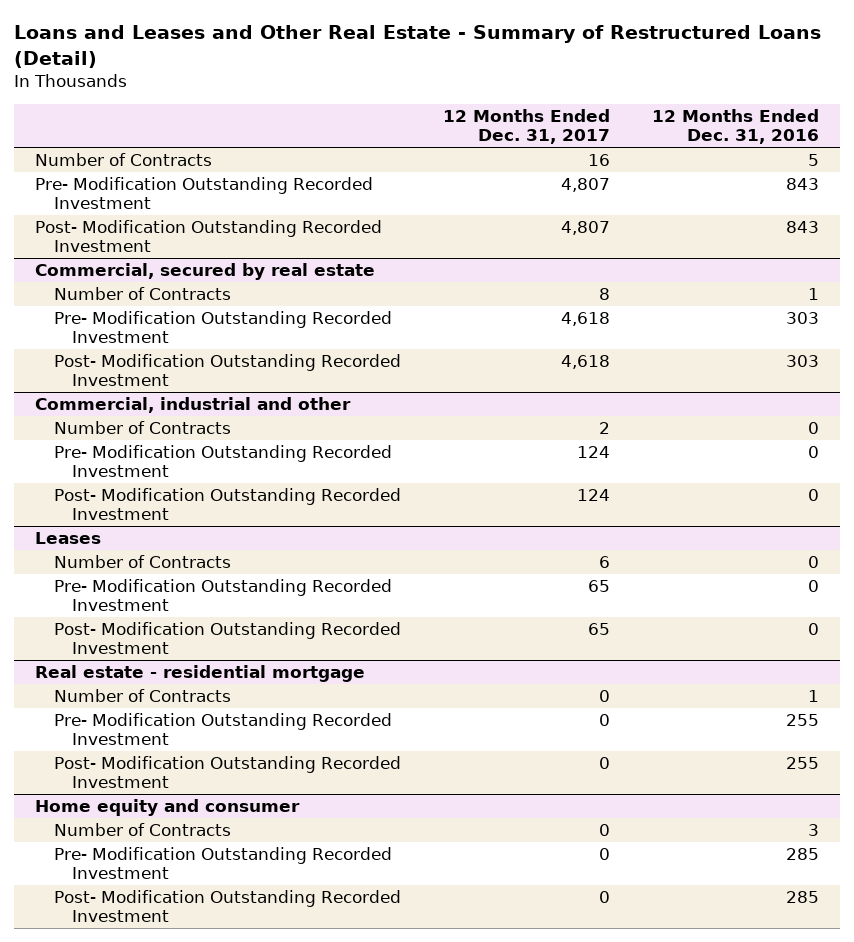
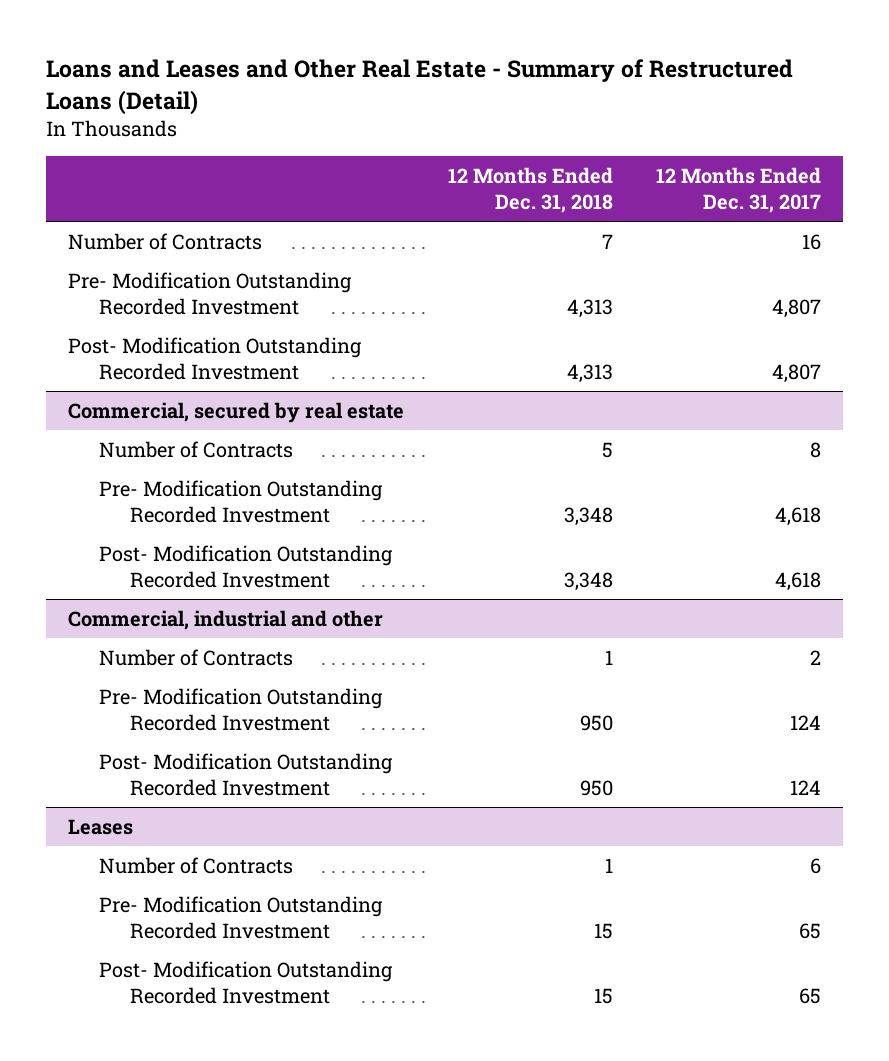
- | 12 Months Ended Dec. 31, 2017 | 12 Months Ended Dec. 31, 2016
+ | 12 Months Ended Dec. 31, 2018 | 12 Months Ended Dec. 31, 2017
- Real estate - residential mortgage
- Number of Contracts | 0 | 1
- Pre- Modification Outstanding Recorded Investment | 0 | 255
- Post- Modification Outstanding Recorded Investment | 0 | 255
- Home equity and consumer
- Number of Contracts | 0 | 3
- Pre- Modification Outstanding Recorded Investment | 0 | 285
- Post- Modification Outstanding Recorded Investment | 0 | 285

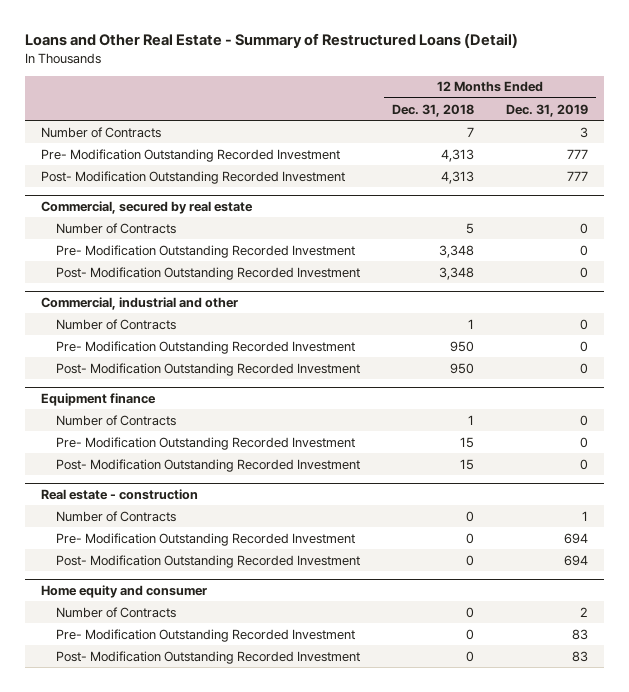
- Loans and Leases and Other Real Estate - Summary of Restructured Loans (Detail)
+ Loans and Other Real Estate - Summary of Restructured Loans (Detail)
- | 12 Months Ended Dec. 31, 2018 | 12 Months Ended Dec. 31, 2017
+ | 12 Months Ended Dec. 31, 2018 | 12 Months Ended Dec. 31, 2019
- Leases
+ Equipment finance
+ Real estate - construction
+ Number of Contracts | 0 | 1
+ Pre- Modification Outstanding Recorded Investment | 0 | 694
+ Post- Modification Outstanding Recorded Investment | 0 | 694
+ Home equity and consumer
+ Number of Contracts | 0 | 2
+ Pre- Modification Outstanding Recorded Investment | 0 | 83
+ Post- Modification Outstanding Recorded Investment | 0 | 83

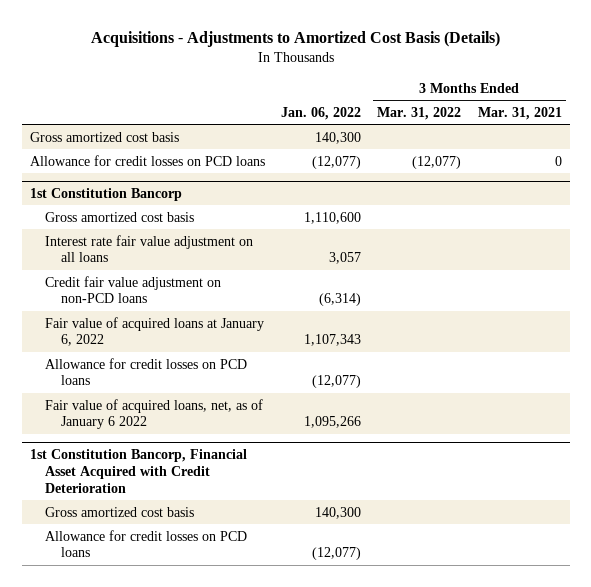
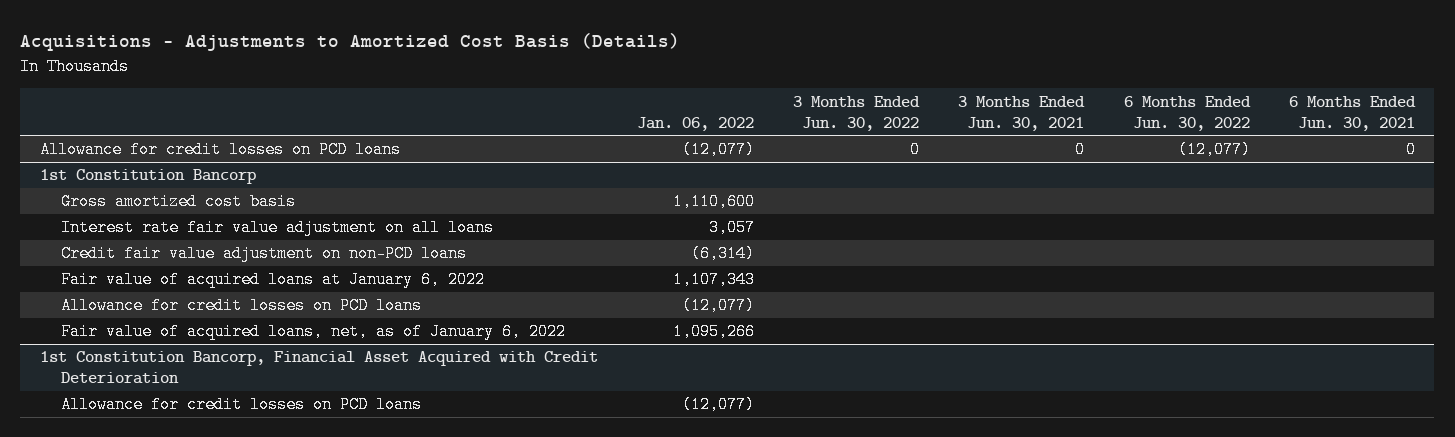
- | Jan. 06, 2022 | 3 Months Ended Mar. 31, 2022 | 3 Months Ended Mar. 31, 2021
+ | Jan. 06, 2022 | 3 Months Ended Jun. 30, 2022 | 3 Months Ended Jun. 30, 2021 | 6 Months Ended Jun. 30, 2022 | 6 Months Ended Jun. 30, 2021
- Gross amortized cost basis | 140,300 | |
@ 1st Constitution Bancorp
- Fair value of acquired loans, net, as of January 6 2022 | 1,095,266 | |
+ Fair value of acquired loans, net, as of January 6, 2022 | 1,095,266 | | | |
@ 1st Constitution Bancorp, Financial Asset Acquired with Credit Deterioration
- Gross amortized cost basis | 140,300 | |

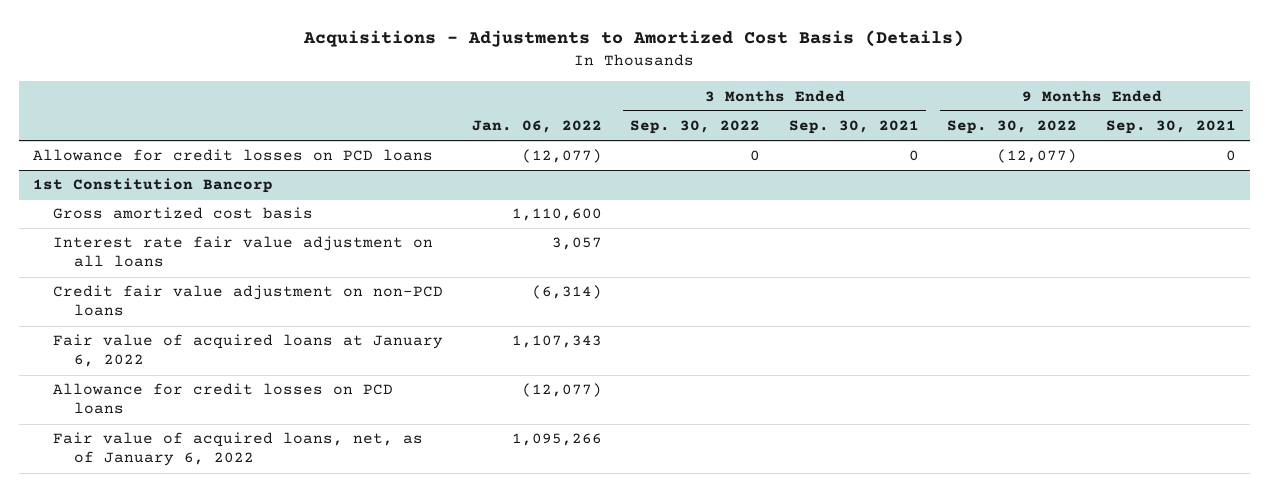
- | Jan. 06, 2022 | 3 Months Ended Jun. 30, 2022 | 3 Months Ended Jun. 30, 2021 | 6 Months Ended Jun. 30, 2022 | 6 Months Ended Jun. 30, 2021
+ | Jan. 06, 2022 | 3 Months Ended Sep. 30, 2022 | 3 Months Ended Sep. 30, 2021 | 9 Months Ended Sep. 30, 2022 | 9 Months Ended Sep. 30, 2021
- 1st Constitution Bancorp, Financial Asset Acquired with Credit Deterioration
- Allowance for credit losses on PCD loans | (12,077) | | | |

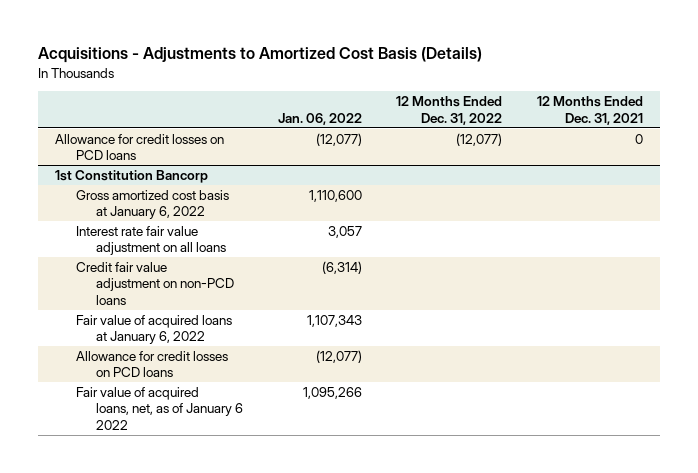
- | Jan. 06, 2022 | 3 Months Ended Sep. 30, 2022 | 3 Months Ended Sep. 30, 2021 | 9 Months Ended Sep. 30, 2022 | 9 Months Ended Sep. 30, 2021
+ | Jan. 06, 2022 | 12 Months Ended Dec. 31, 2022 | 12 Months Ended Dec. 31, 2021
@ 1st Constitution Bancorp
- Gross amortized cost basis | 1,110,600 | | | |
+ Gross amortized cost basis at January 6, 2022 | 1,110,600 | |
- Fair value of acquired loans, net, as of January 6, 2022 | 1,095,266 | | | |
+ Fair value of acquired loans, net, as of January 6 2022 | 1,095,266 | |

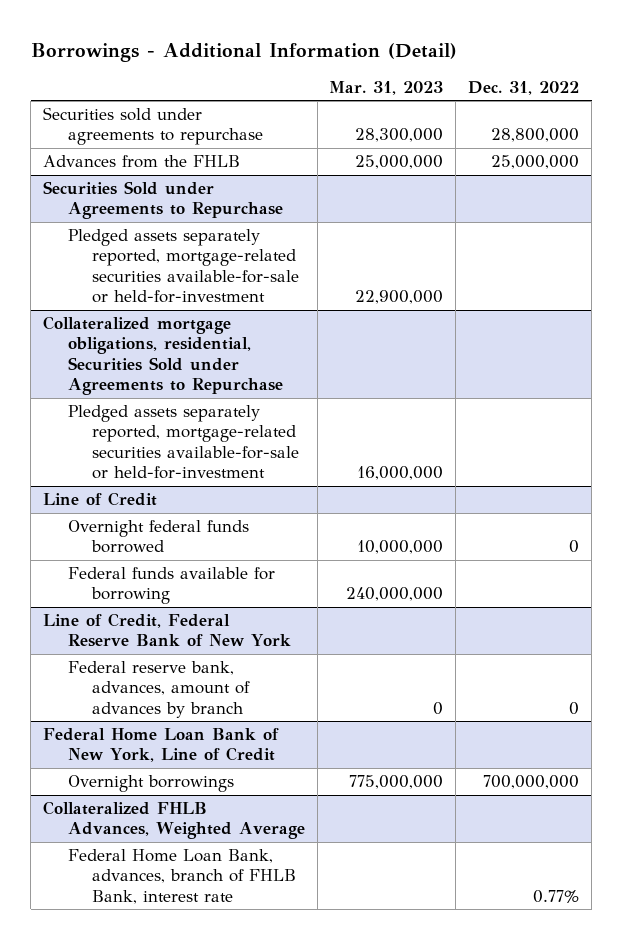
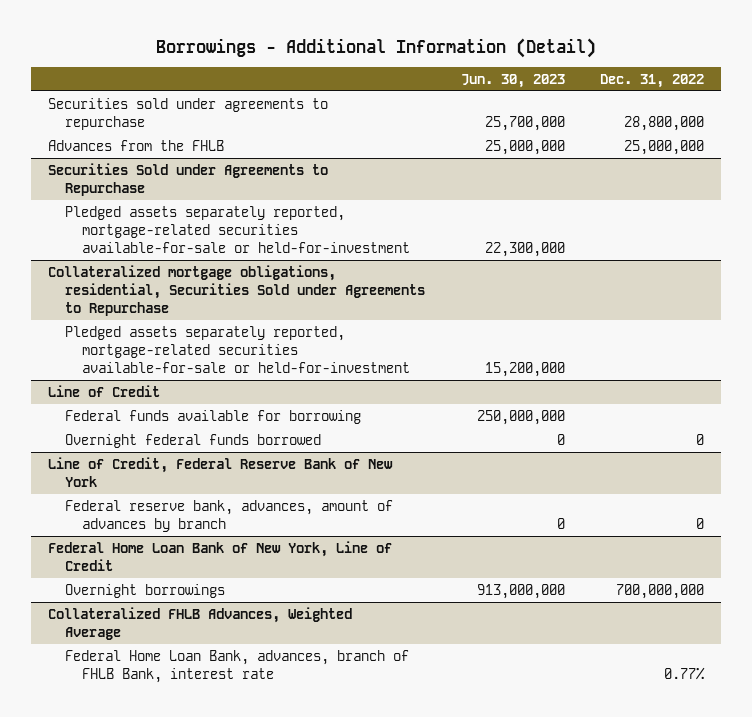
- | Mar. 31, 2023 | Dec. 31, 2022
+ | Jun. 30, 2023 | Dec. 31, 2022
@ Line of Credit
moved down: Overnight federal funds borrowed | 0 | 0

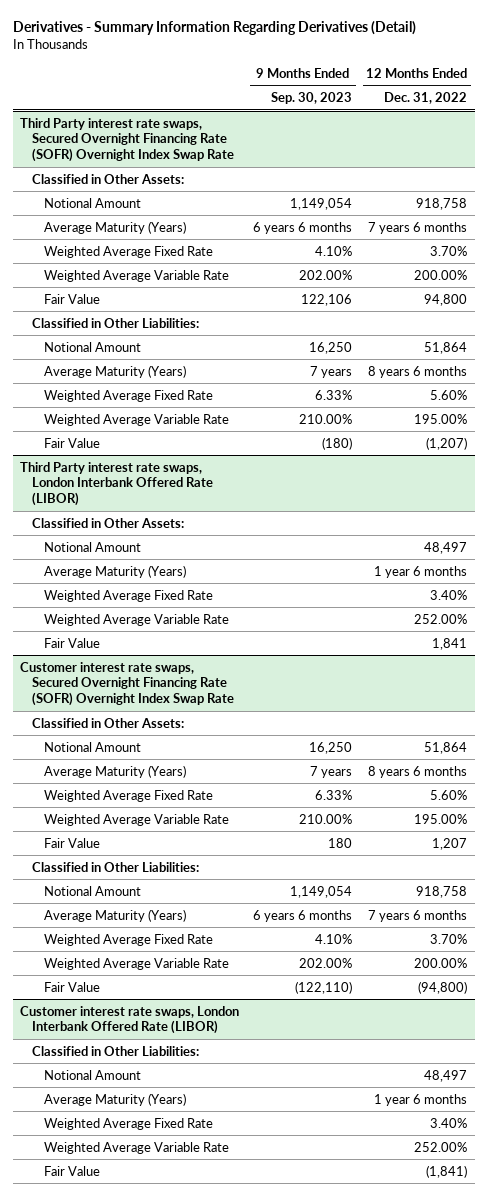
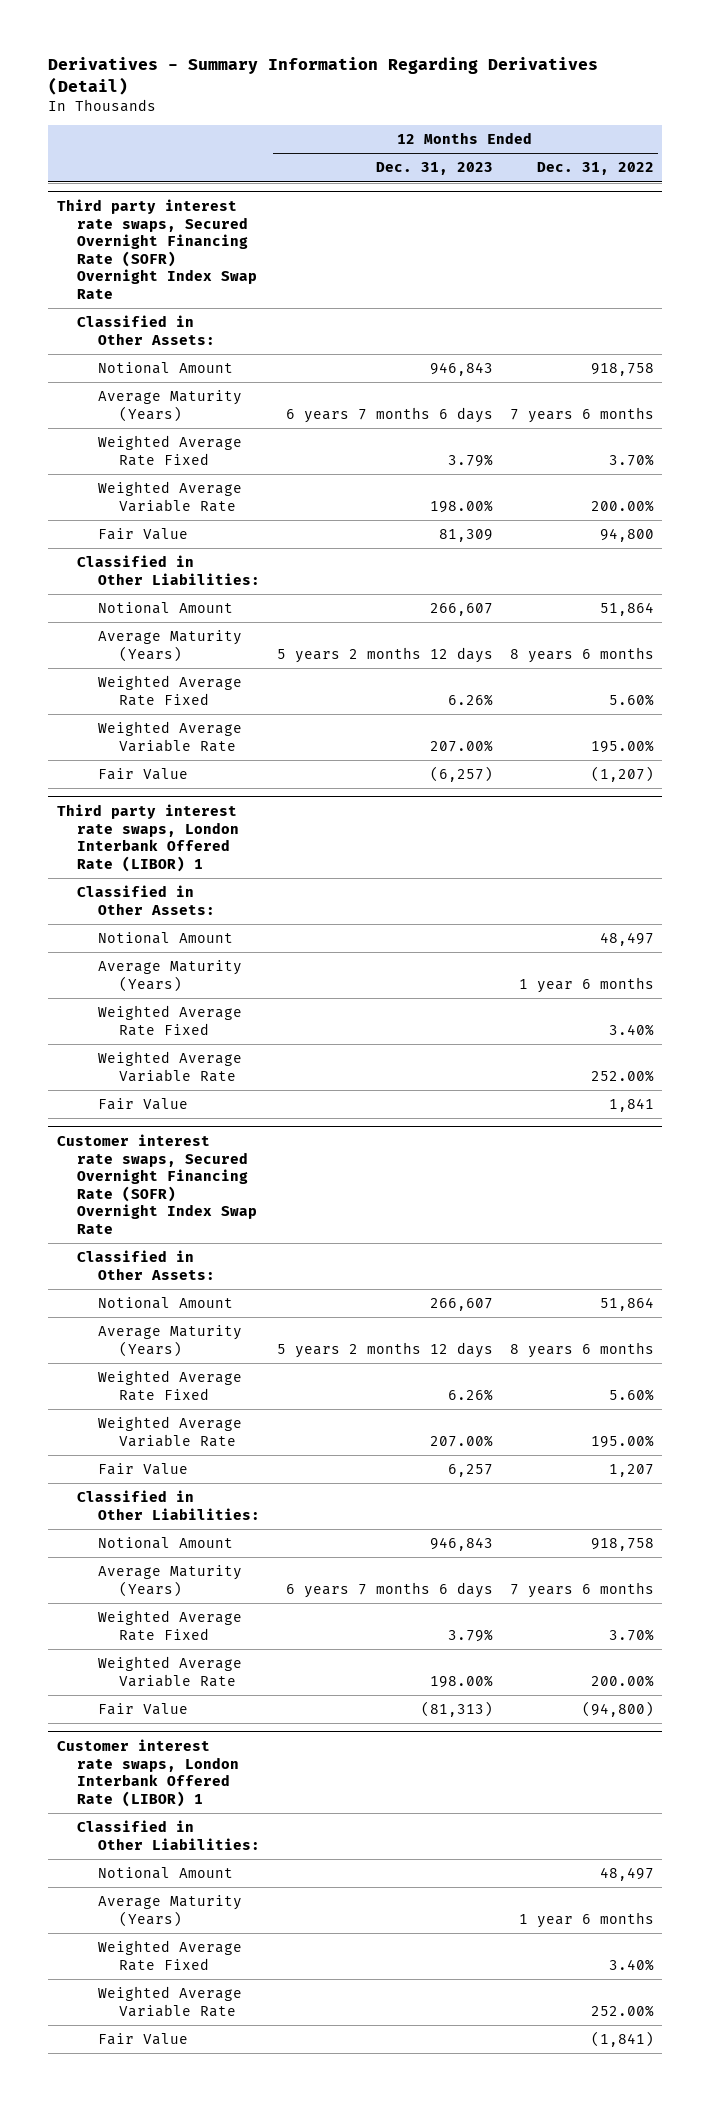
- | 9 Months Ended Sep. 30, 2023 | 12 Months Ended Dec. 31, 2022
+ | 12 Months Ended Dec. 31, 2023 | 12 Months Ended Dec. 31, 2022
- Third Party interest rate swaps, Secured Overnight Financing Rate (SOFR) Overnight Index Swap Rate
+ Third party interest rate swaps, Secured Overnight Financing Rate (SOFR) Overnight Index Swap Rate
- Weighted Average Fixed Rate | 4.10% | 3.70%
+ Weighted Average Rate Fixed | 3.79% | 3.70%
- Weighted Average Fixed Rate | 6.33% | 5.60%
+ Weighted Average Rate Fixed | 6.26% | 5.60%
- Third Party interest rate swaps, London Interbank Offered Rate (LIBOR)
+ Third party interest rate swaps, London Interbank Offered Rate (LIBOR) 1
- Weighted Average Fixed Rate | | 3.40%
+ Weighted Average Rate Fixed | | 3.40%
@ Customer interest rate swaps, Secured Overnight Financing Rate (SOFR) Overnight Index Swap Rate
- Weighted Average Fixed Rate | 6.33% | 5.60%
+ Weighted Average Rate Fixed | 6.26% | 5.60%
- Weighted Average Fixed Rate | 4.10% | 3.70%
+ Weighted Average Rate Fixed | 3.79% | 3.70%
- Customer interest rate swaps, London Interbank Offered Rate (LIBOR)
+ Customer interest rate swaps, London Interbank Offered Rate (LIBOR) 1
- Weighted Average Fixed Rate | | 3.40%
+ Weighted Average Rate Fixed | | 3.40%

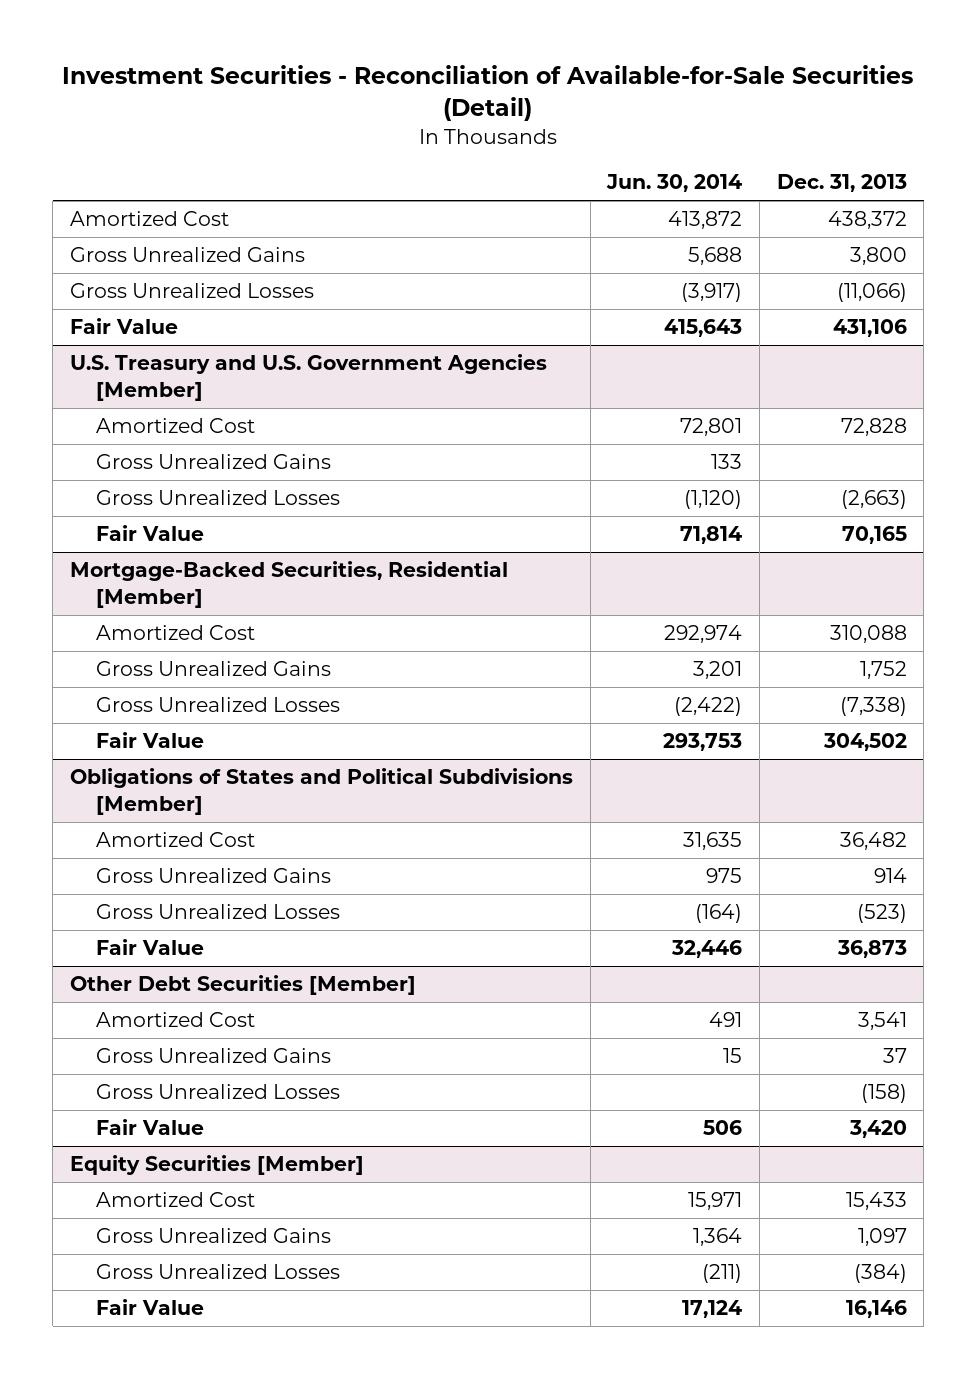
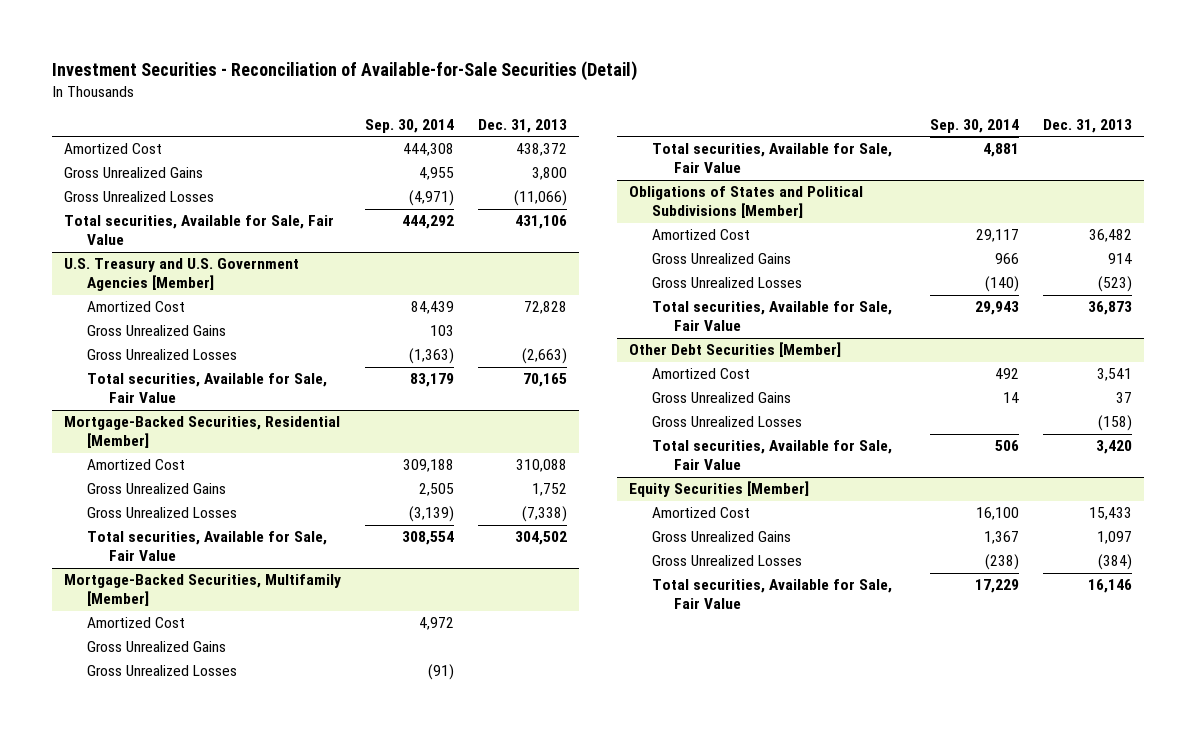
- | Jun. 30, 2014 | Dec. 31, 2013
+ | Sep. 30, 2014 | Dec. 31, 2013
- Fair Value | 415,643 | 431,106
+ Total securities, Available for Sale, Fair Value | 444,292 | 431,106
@ U.S. Treasury and U.S. Government Agencies [Member]
- Fair Value | 71,814 | 70,165
+ Total securities, Available for Sale, Fair Value | 83,179 | 70,165
@ Mortgage-Backed Securities, Residential [Member]
- Fair Value | 293,753 | 304,502
+ Total securities, Available for Sale, Fair Value | 308,554 | 304,502
+ Mortgage-Backed Securities, Multifamily [Member]
+ Amortized Cost | 4,972 |
+ Gross Unrealized Gains
+ Gross Unrealized Losses | (91) |
+ Total securities, Available for Sale, Fair Value | 4,881 |
@ Obligations of States and Political Subdivisions [Member]
- Fair Value | 32,446 | 36,873
+ Total securities, Available for Sale, Fair Value | 29,943 | 36,873
@ Other Debt Securities [Member]
- Fair Value | 506 | 3,420
+ Total securities, Available for Sale, Fair Value | 506 | 3,420
@ Equity Securities [Member]
- Fair Value | 17,124 | 16,146
+ Total securities, Available for Sale, Fair Value | 17,229 | 16,146

